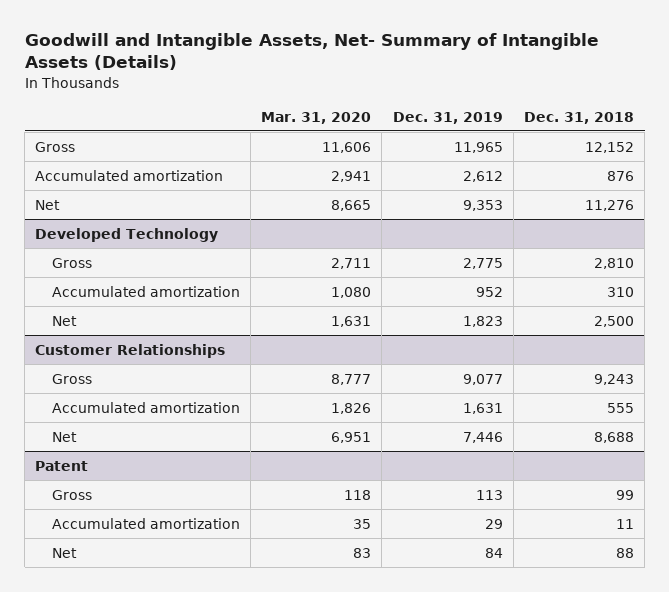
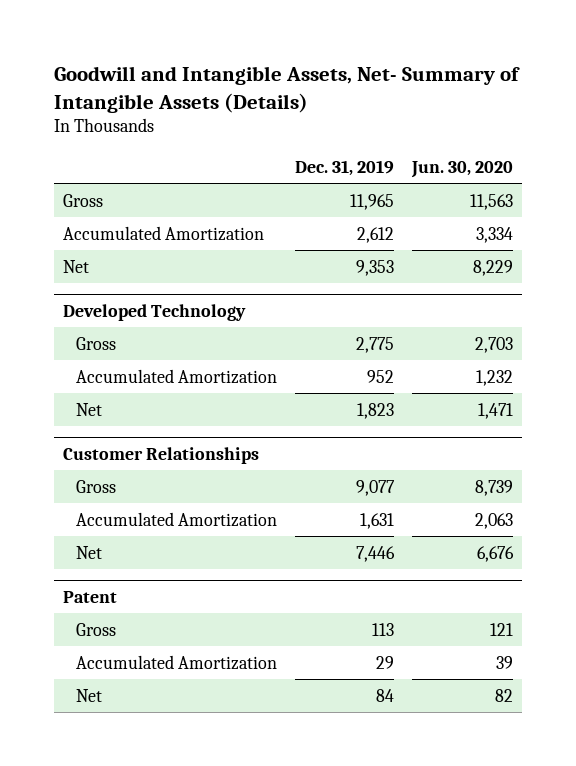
- | Mar. 31, 2020 | Dec. 31, 2019 | Dec. 31, 2018
+ | Dec. 31, 2019 | Jun. 30, 2020
- Accumulated amortization | 2,941 | 2,612 | 876
+ Accumulated Amortization | 2,612 | 3,334
@ Developed Technology
- Accumulated amortization | 1,080 | 952 | 310
+ Accumulated Amortization | 952 | 1,232
@ Customer Relationships
- Accumulated amortization | 1,826 | 1,631 | 555
+ Accumulated Amortization | 1,631 | 2,063
@ Patent
- Accumulated amortization | 35 | 29 | 11
+ Accumulated Amortization | 29 | 39

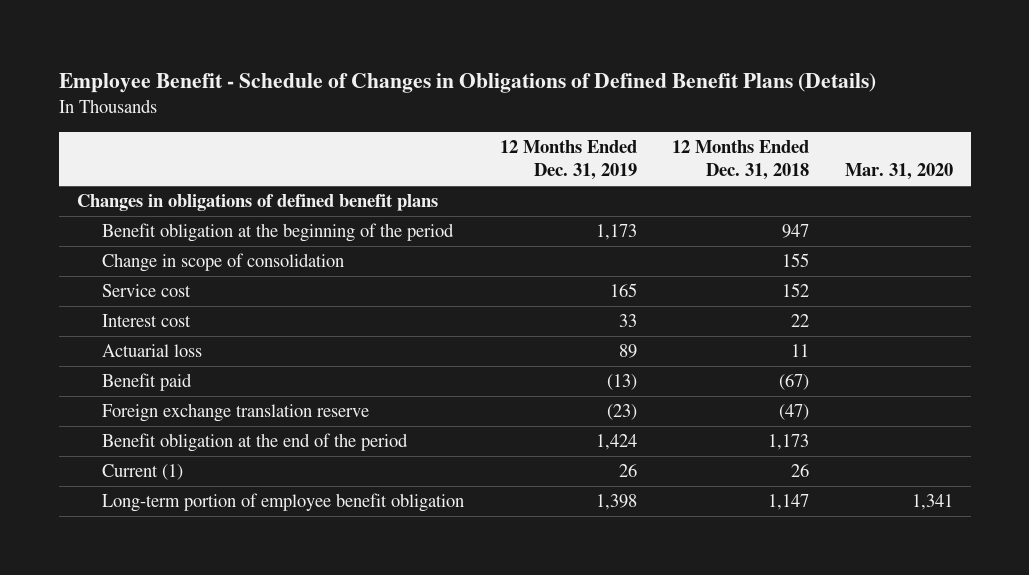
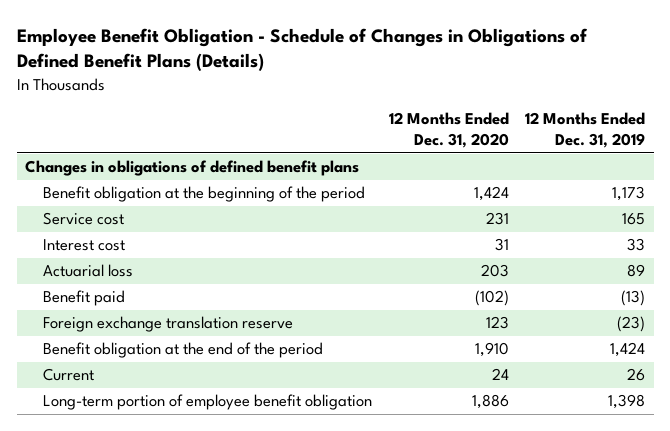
- Employee Benefit - Schedule of Changes in Obligations of Defined Benefit Plans (Details)
+ Employee Benefit Obligation - Schedule of Changes in Obligations of Defined Benefit Plans (Details)
- | 12 Months Ended Dec. 31, 2019 | 12 Months Ended Dec. 31, 2018 | Mar. 31, 2020
+ | 12 Months Ended Dec. 31, 2020 | 12 Months Ended Dec. 31, 2019
- Change in scope of consolidation | | 155 |
- Current (1) | 26 | 26 |
+ Current | 24 | 26

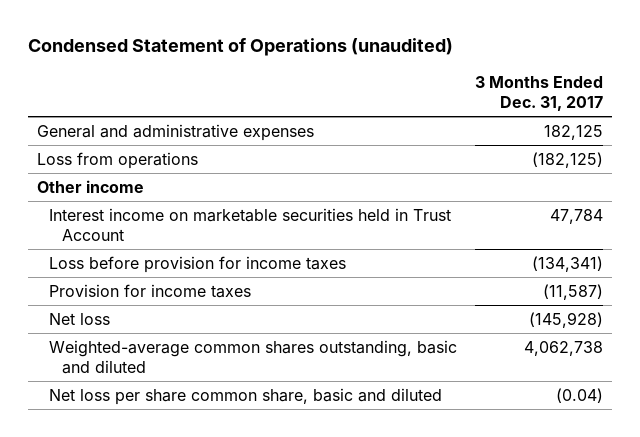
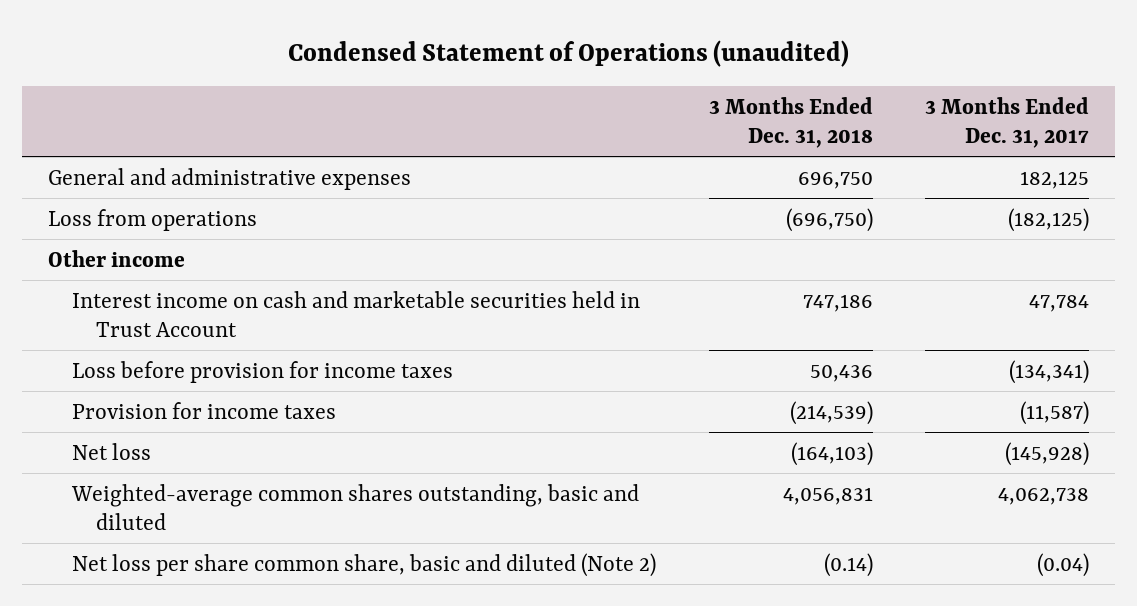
- | 3 Months Ended Dec. 31, 2017
+ | 3 Months Ended Dec. 31, 2018 | 3 Months Ended Dec. 31, 2017
- Interest income on marketable securities held in Trust Account | 47,784
+ Interest income on cash and marketable securities held in Trust Account | 747,186 | 47,784
- Net loss per share common share, basic and diluted | (0.04)
+ Net loss per share common share, basic and diluted (Note 2) | (0.14) | (0.04)

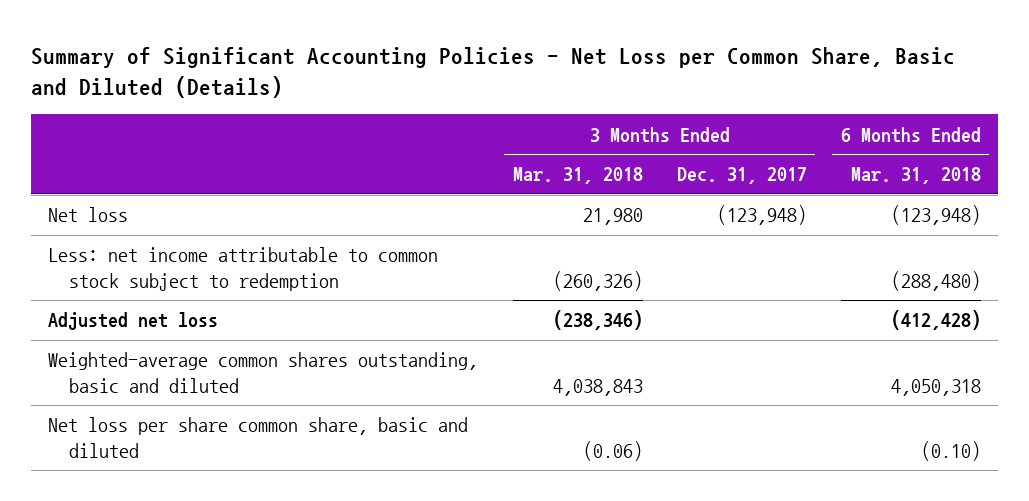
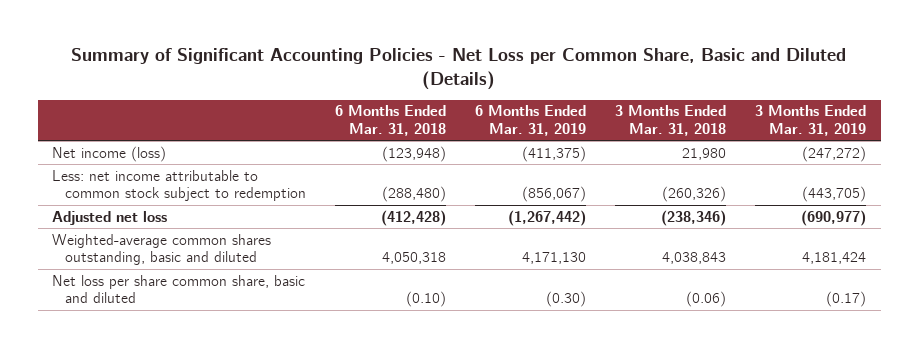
- | 3 Months Ended Mar. 31, 2018 | 3 Months Ended Dec. 31, 2017 | 6 Months Ended Mar. 31, 2018
+ | 6 Months Ended Mar. 31, 2018 | 6 Months Ended Mar. 31, 2019 | 3 Months Ended Mar. 31, 2018 | 3 Months Ended Mar. 31, 2019
- Net loss | 21,980 | (123,948) | (123,948)
+ Net income (loss) | (123,948) | (411,375) | 21,980 | (247,272)

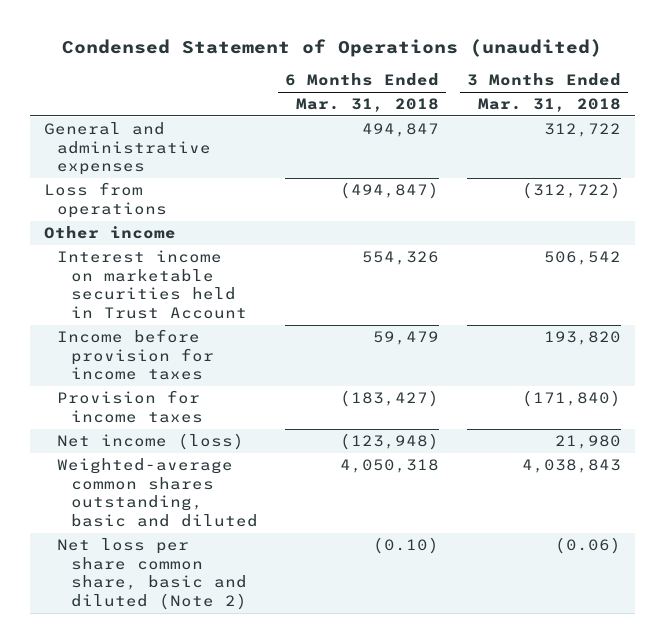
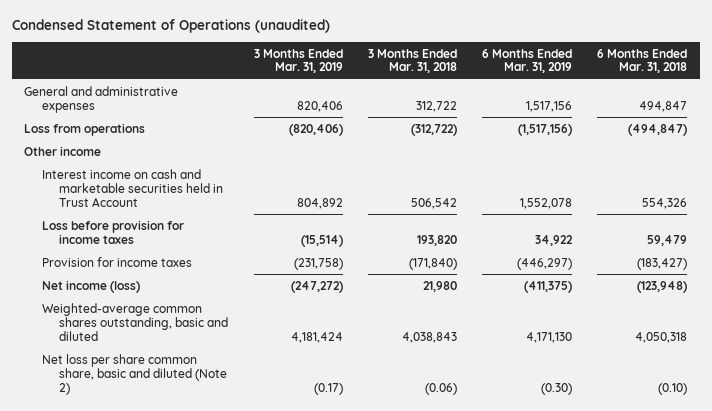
- | 6 Months Ended Mar. 31, 2018 | 3 Months Ended Mar. 31, 2018
+ | 3 Months Ended Mar. 31, 2019 | 3 Months Ended Mar. 31, 2018 | 6 Months Ended Mar. 31, 2019 | 6 Months Ended Mar. 31, 2018
- Interest income on marketable securities held in Trust Account | 554,326 | 506,542
- Income before provision for income taxes | 59,479 | 193,820
+ Interest income on cash and marketable securities held in Trust Account | 804,892 | 506,542 | 1,552,078 | 554,326
+ Loss before provision for income taxes | (15,514) | 193,820 | 34,922 | 59,479

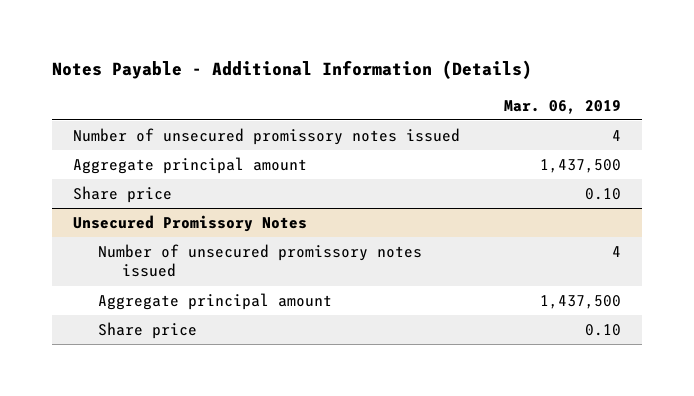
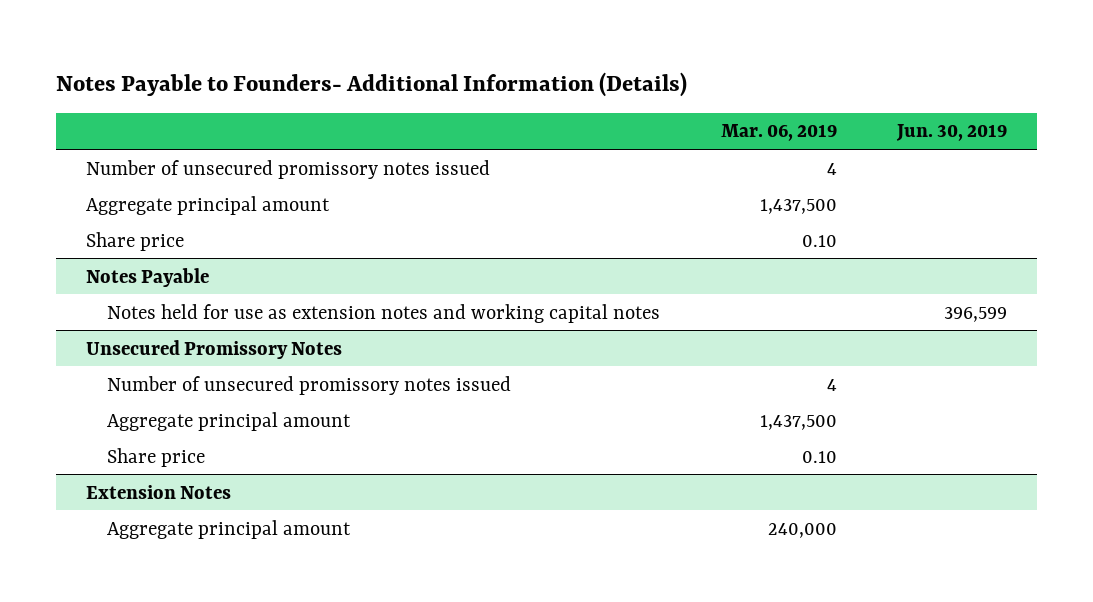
- Notes Payable - Additional Information (Details)
+ Notes Payable to Founders- Additional Information (Details)
- | Mar. 06, 2019
+ | Mar. 06, 2019 | Jun. 30, 2019
+ Notes Payable
+ Notes held for use as extension notes and working capital notes | | 396,599
+ Extension Notes
+ Aggregate principal amount | 240,000 |

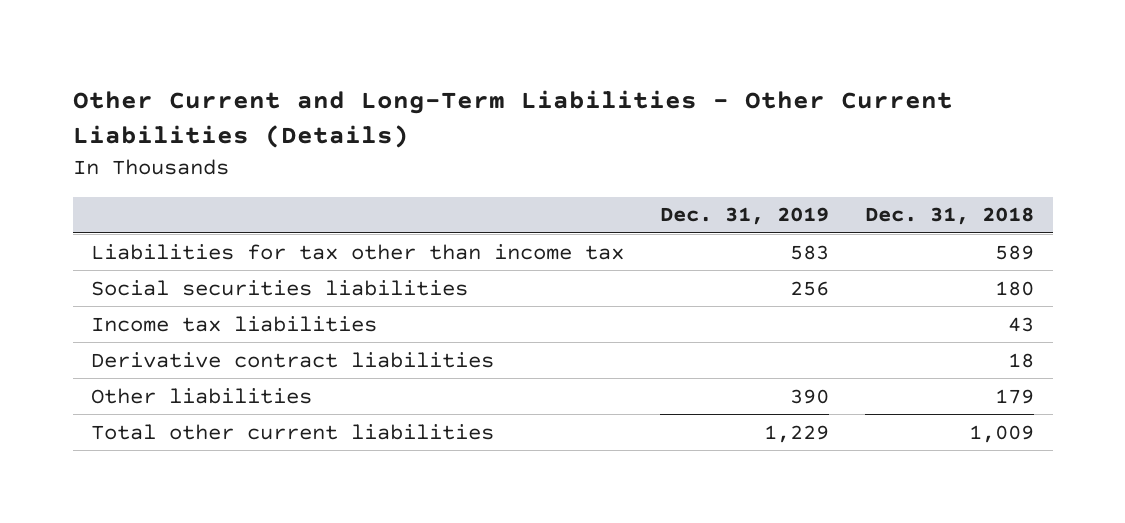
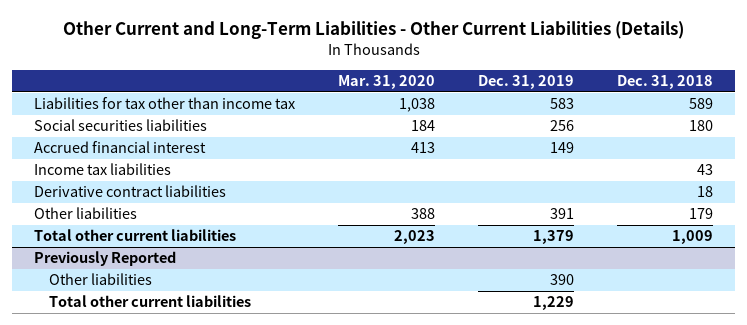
- | Dec. 31, 2019 | Dec. 31, 2018
+ | Mar. 31, 2020 | Dec. 31, 2019 | Dec. 31, 2018
+ Accrued financial interest | 413 | 149 |
- Other liabilities | 390 | 179
- Total other current liabilities | 1,229 | 1,009
+ Other liabilities | 388 | 391 | 179
+ Total other current liabilities | 2,023 | 1,379 | 1,009
+ Previously Reported
+ Other liabilities | | 390 |
+ Total other current liabilities | | 1,229 |

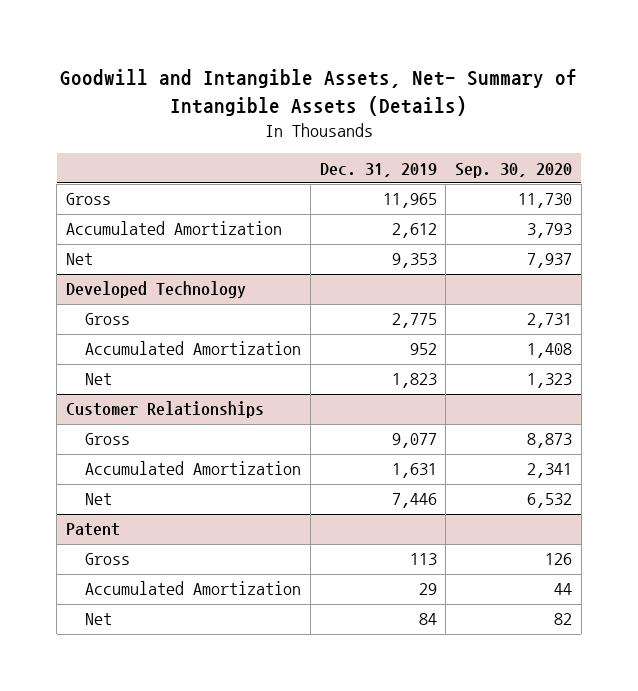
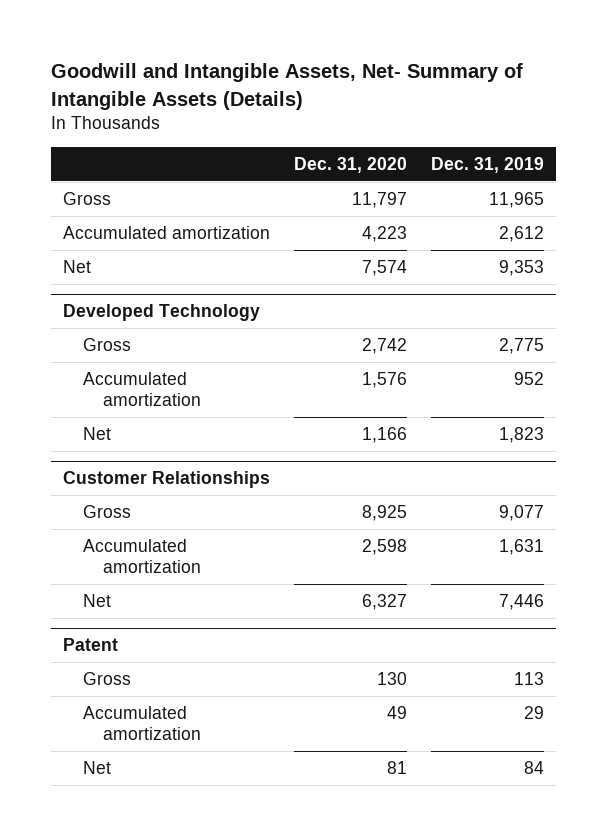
- | Dec. 31, 2019 | Sep. 30, 2020
+ | Dec. 31, 2020 | Dec. 31, 2019
- Accumulated Amortization | 2,612 | 3,793
+ Accumulated amortization | 4,223 | 2,612
@ Developed Technology
- Accumulated Amortization | 952 | 1,408
+ Accumulated amortization | 1,576 | 952
@ Customer Relationships
- Accumulated Amortization | 1,631 | 2,341
+ Accumulated amortization | 2,598 | 1,631
@ Patent
- Accumulated Amortization | 29 | 44
+ Accumulated amortization | 49 | 29

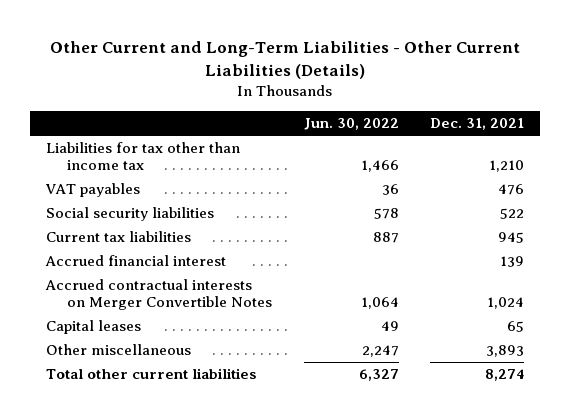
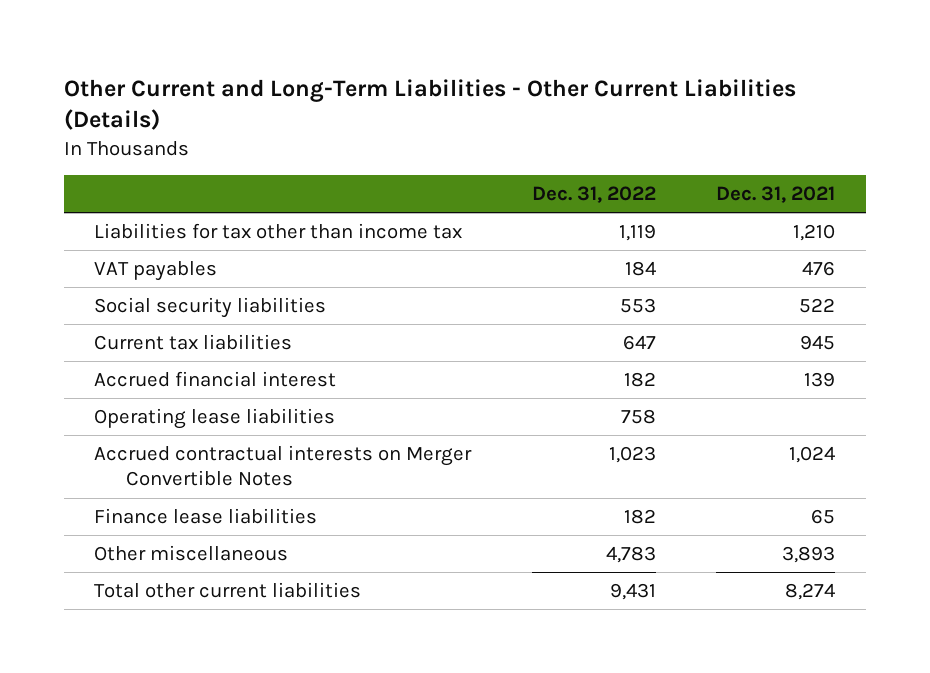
- | Jun. 30, 2022 | Dec. 31, 2021
+ | Dec. 31, 2022 | Dec. 31, 2021
+ Operating lease liabilities | 758 |
- Capital leases | 49 | 65
+ Finance lease liabilities | 182 | 65

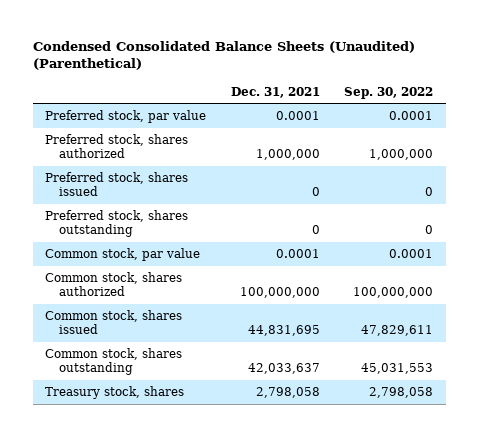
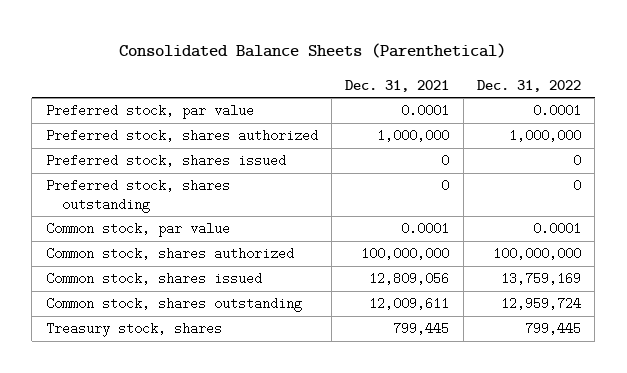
- Condensed Consolidated Balance Sheets (Unaudited) (Parenthetical)
+ Consolidated Balance Sheets (Parenthetical)
- | Dec. 31, 2021 | Sep. 30, 2022
+ | Dec. 31, 2021 | Dec. 31, 2022
- Common stock, shares issued | 44,831,695 | 47,829,611
- Common stock, shares outstanding | 42,033,637 | 45,031,553
- Treasury stock, shares | 2,798,058 | 2,798,058
+ Common stock, shares issued | 12,809,056 | 13,759,169
+ Common stock, shares outstanding | 12,009,611 | 12,959,724
+ Treasury stock, shares | 799,445 | 799,445

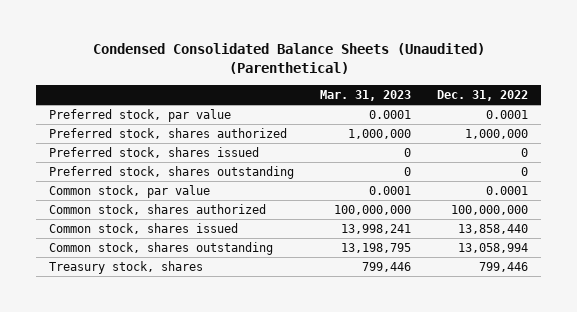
- Consolidated Balance Sheets (Parenthetical)
+ Condensed Consolidated Balance Sheets (Unaudited) (Parenthetical)
- | Dec. 31, 2021 | Dec. 31, 2022
+ | Mar. 31, 2023 | Dec. 31, 2022
- Common stock, shares issued | 12,809,056 | 13,759,169
- Common stock, shares outstanding | 12,009,611 | 12,959,724
- Treasury stock, shares | 799,445 | 799,445
+ Common stock, shares issued | 13,998,241 | 13,858,440
+ Common stock, shares outstanding | 13,198,795 | 13,058,994
+ Treasury stock, shares | 799,446 | 799,446

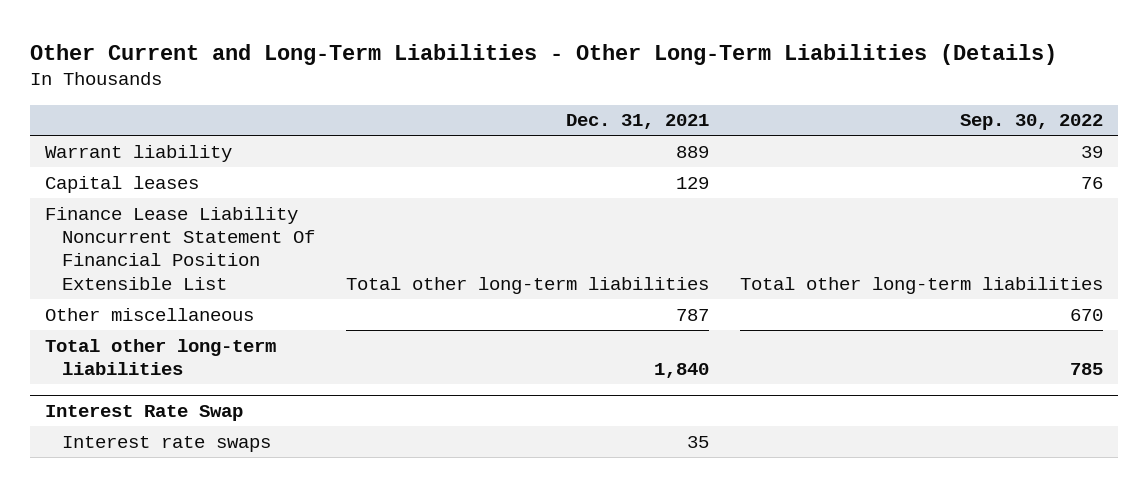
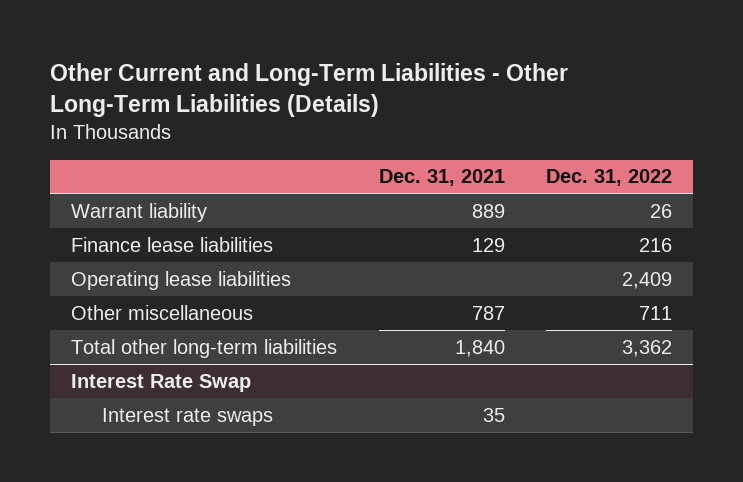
- | Dec. 31, 2021 | Sep. 30, 2022
+ | Dec. 31, 2021 | Dec. 31, 2022
- Capital leases | 129 | 76
- Finance Lease Liability Noncurrent Statement Of Financial Position Extensible List | Total other long-term liabilities | Total other long-term liabilities
+ Finance lease liabilities | 129 | 216
+ Operating lease liabilities | | 2,409

